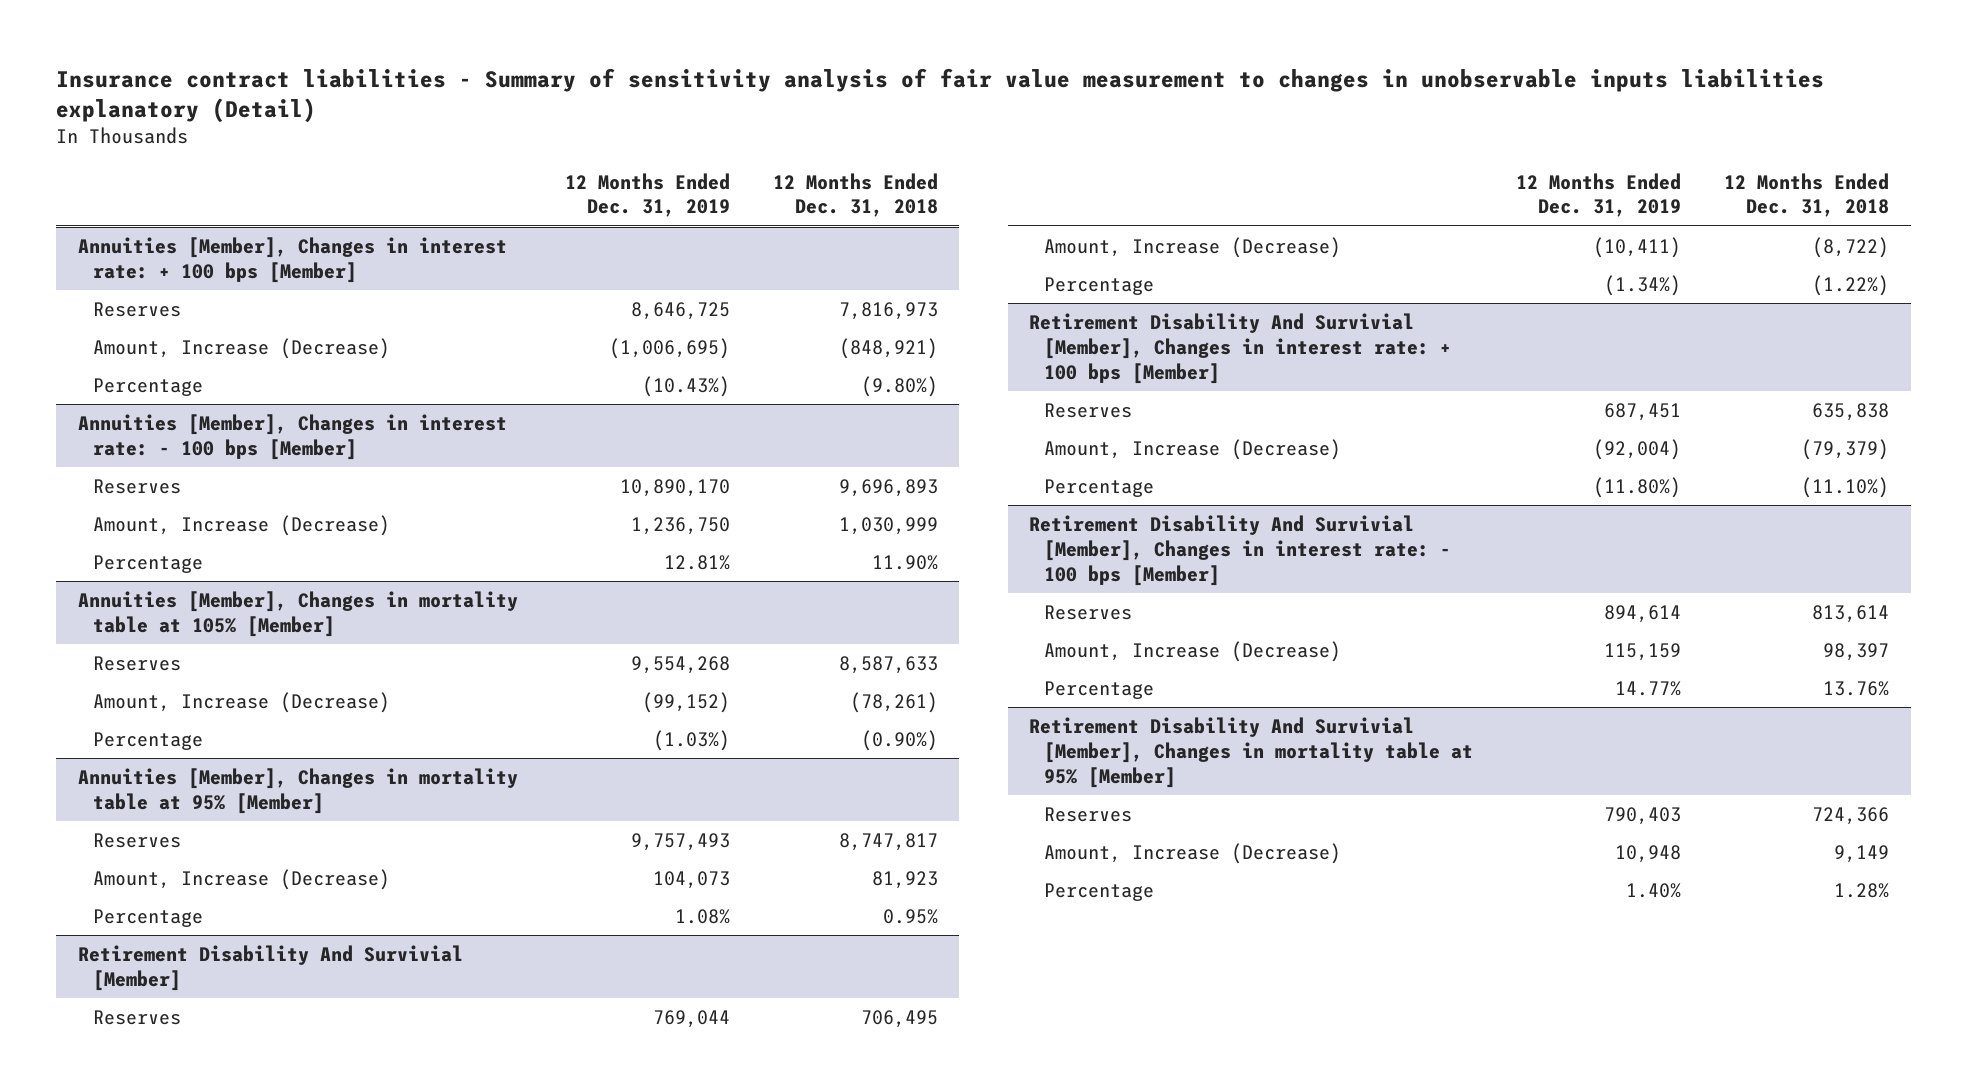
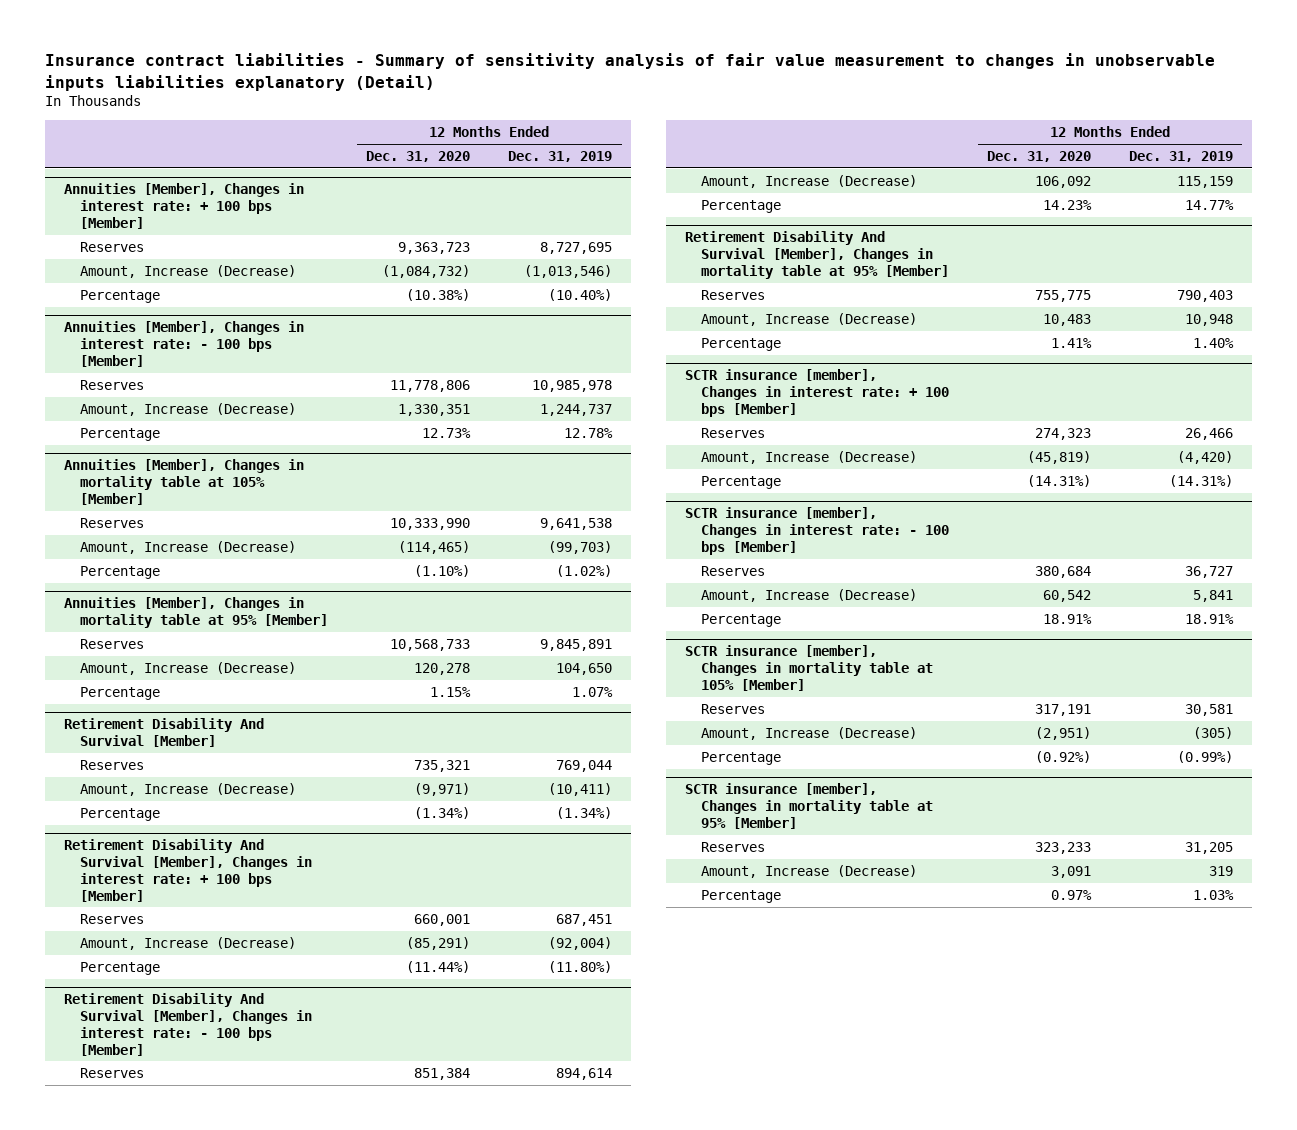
- | 12 Months Ended Dec. 31, 2019 | 12 Months Ended Dec. 31, 2018
+ | 12 Months Ended Dec. 31, 2020 | 12 Months Ended Dec. 31, 2019
@ Annuities [Member], Changes in interest rate: + 100 bps [Member]
- Reserves | 8,646,725 | 7,816,973
- Amount, Increase (Decrease) | (1,006,695) | (848,921)
- Percentage | (10.43%) | (9.80%)
+ Reserves | 9,363,723 | 8,727,695
+ Amount, Increase (Decrease) | (1,084,732) | (1,013,546)
+ Percentage | (10.38%) | (10.40%)
@ Annuities [Member], Changes in interest rate: - 100 bps [Member]
- Reserves | 10,890,170 | 9,696,893
- Amount, Increase (Decrease) | 1,236,750 | 1,030,999
- Percentage | 12.81% | 11.90%
+ Reserves | 11,778,806 | 10,985,978
+ Amount, Increase (Decrease) | 1,330,351 | 1,244,737
+ Percentage | 12.73% | 12.78%
@ Annuities [Member], Changes in mortality table at 105% [Member]
- Reserves | 9,554,268 | 8,587,633
- Amount, Increase (Decrease) | (99,152) | (78,261)
- Percentage | (1.03%) | (0.90%)
+ Reserves | 10,333,990 | 9,641,538
+ Amount, Increase (Decrease) | (114,465) | (99,703)
+ Percentage | (1.10%) | (1.02%)
@ Annuities [Member], Changes in mortality table at 95% [Member]
- Reserves | 9,757,493 | 8,747,817
- Amount, Increase (Decrease) | 104,073 | 81,923
- Percentage | 1.08% | 0.95%
- Retirement Disability And Survivial [Member]
@ Annuities [Member], Changes in mortality table at 95% [Member]
+ Reserves | 10,568,733 | 9,845,891
+ Amount, Increase (Decrease) | 120,278 | 104,650
+ Percentage | 1.15% | 1.07%
+ Retirement Disability And Survival [Member]
- Retirement Disability And Survivial [Member], Changes in interest rate: + 100 bps [Member]
+ Retirement Disability And Survival [Member], Changes in interest rate: + 100 bps [Member]
- Retirement Disability And Survivial [Member], Changes in interest rate: - 100 bps [Member]
+ Retirement Disability And Survival [Member], Changes in interest rate: - 100 bps [Member]
- Retirement Disability And Survivial [Member], Changes in mortality table at 95% [Member]
+ Retirement Disability And Survival [Member], Changes in mortality table at 95% [Member]
+ SCTR insurance [member], Changes in interest rate: + 100 bps [Member]
+ Reserves | 274,323 | 26,466
+ Amount, Increase (Decrease) | (45,819) | (4,420)
+ Percentage | (14.31%) | (14.31%)
+ SCTR insurance [member], Changes in interest rate: - 100 bps [Member]
+ Reserves | 380,684 | 36,727
+ Amount, Increase (Decrease) | 60,542 | 5,841
+ Percentage | 18.91% | 18.91%
+ SCTR insurance [member], Changes in mortality table at 105% [Member]
+ Reserves | 317,191 | 30,581
+ Amount, Increase (Decrease) | (2,951) | (305)
+ Percentage | (0.92%) | (0.99%)
+ SCTR insurance [member], Changes in mortality table at 95% [Member]
+ Reserves | 323,233 | 31,205
+ Amount, Increase (Decrease) | 3,091 | 319
+ Percentage | 0.97% | 1.03%

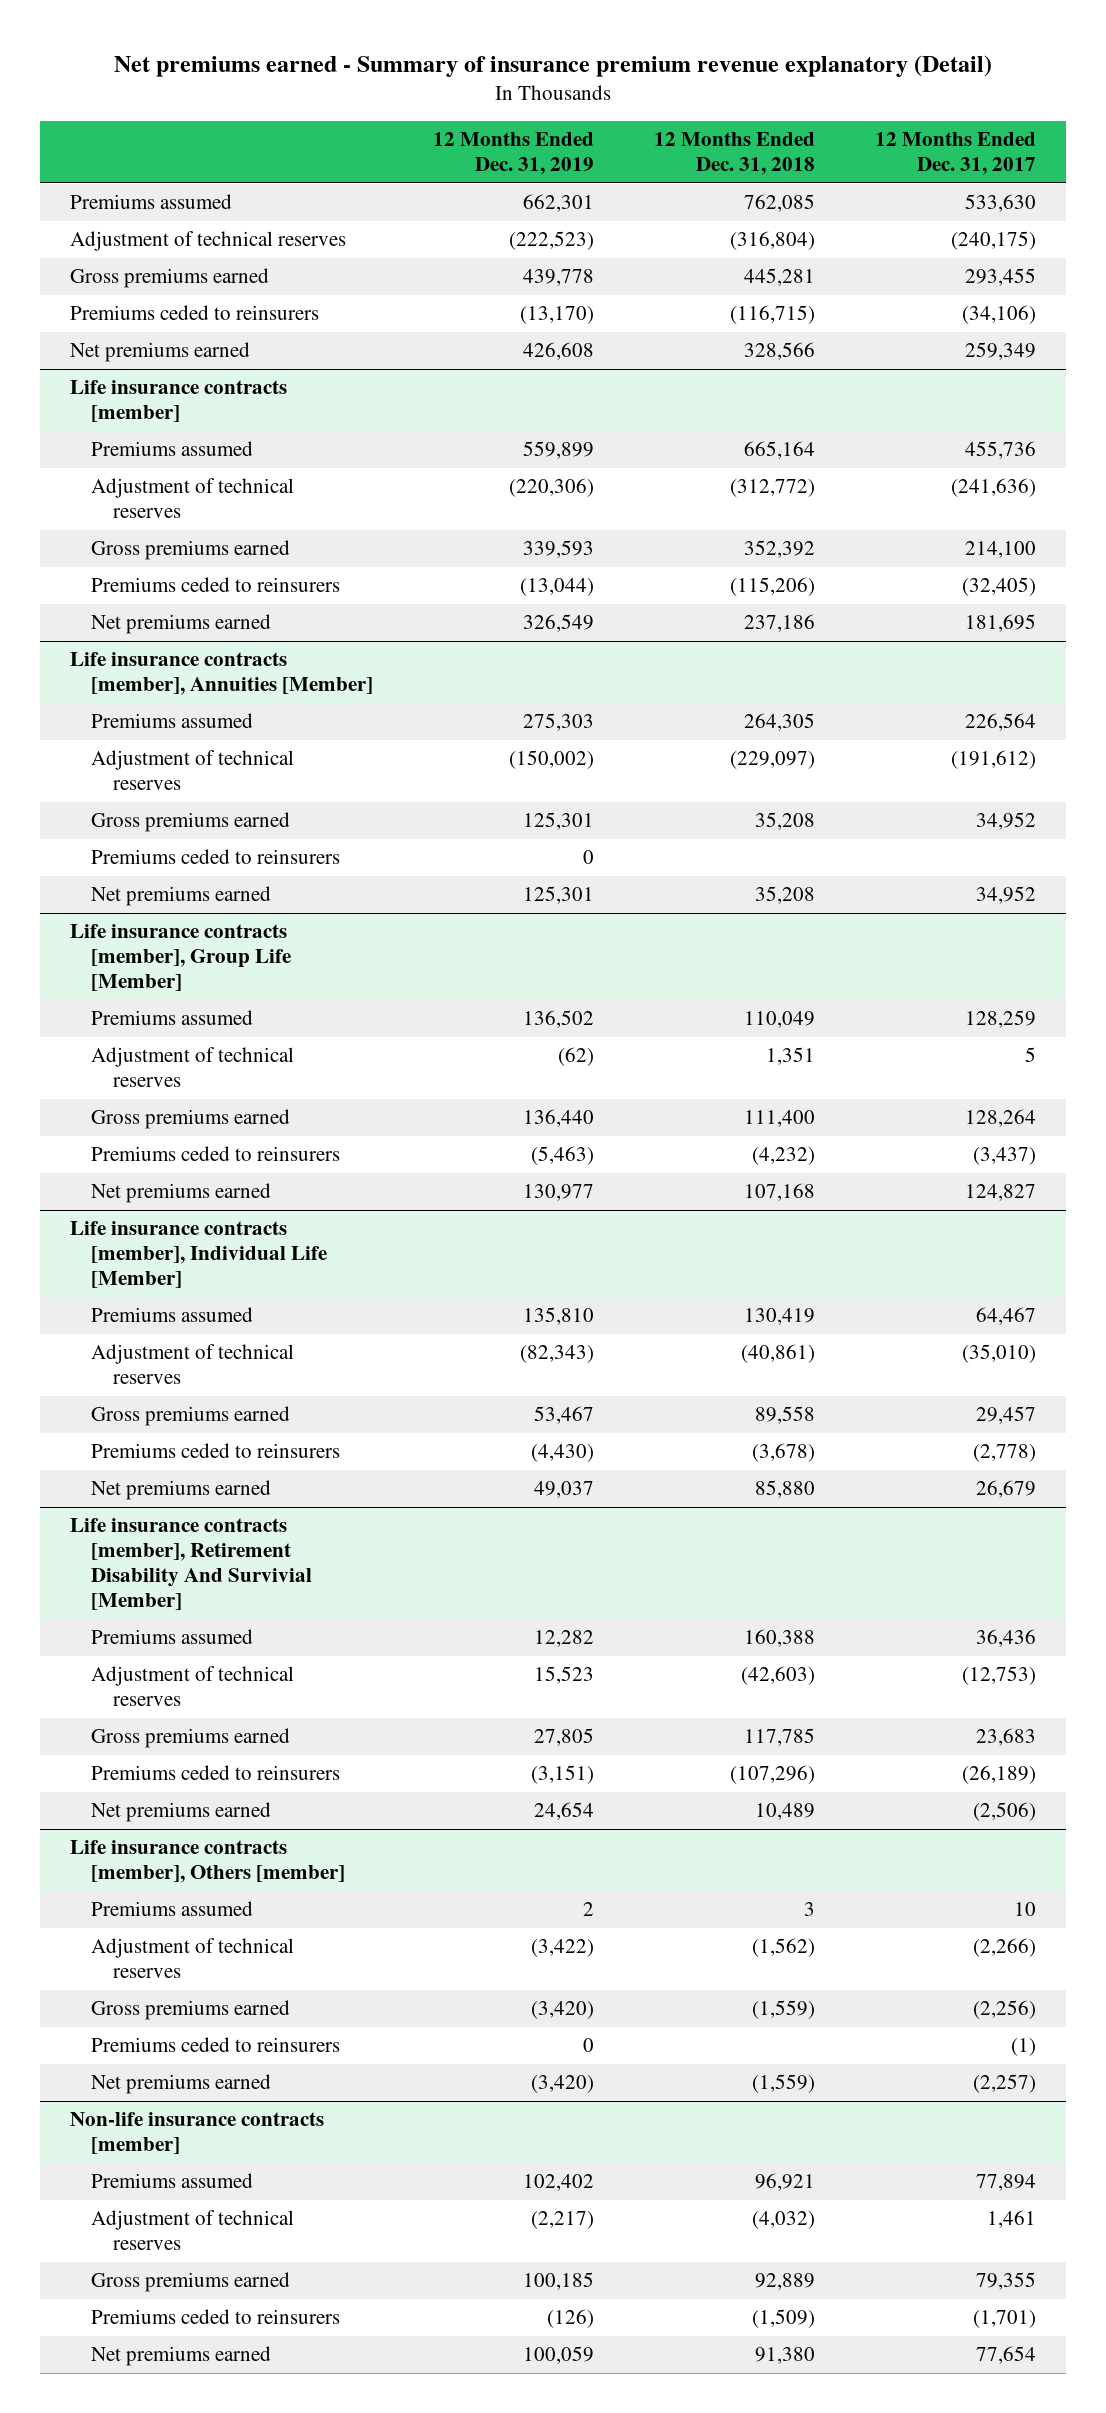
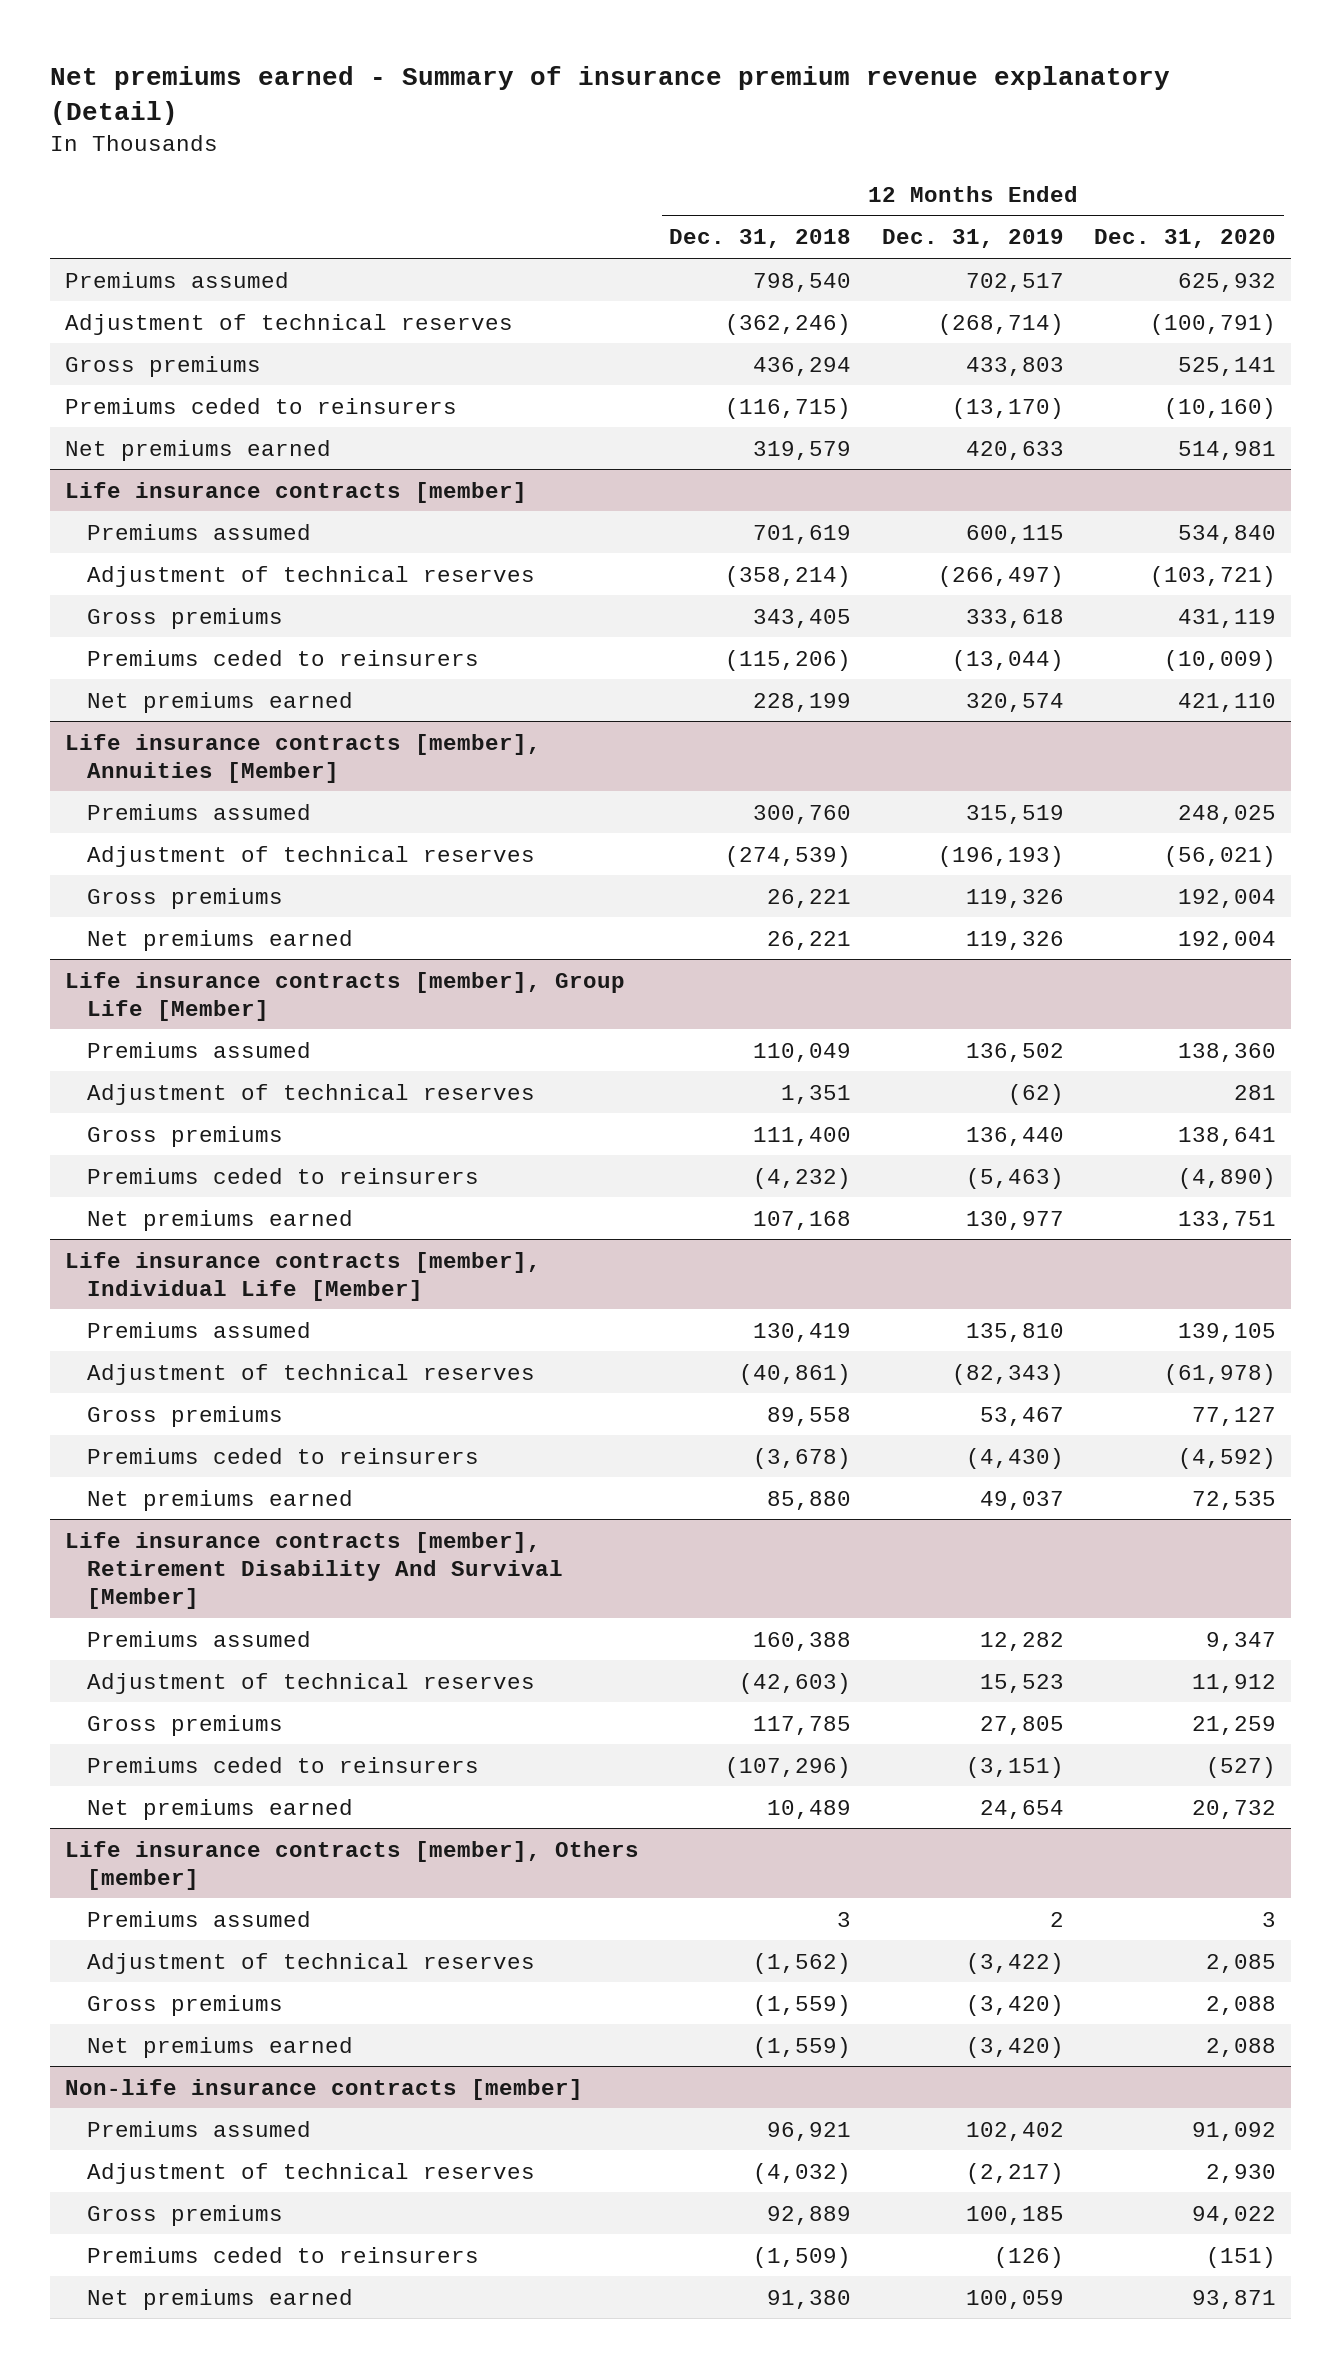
- | 12 Months Ended Dec. 31, 2019 | 12 Months Ended Dec. 31, 2018 | 12 Months Ended Dec. 31, 2017
+ | 12 Months Ended Dec. 31, 2018 | 12 Months Ended Dec. 31, 2019 | 12 Months Ended Dec. 31, 2020
- Premiums assumed | 662,301 | 762,085 | 533,630
- Adjustment of technical reserves | (222,523) | (316,804) | (240,175)
- Gross premiums earned | 439,778 | 445,281 | 293,455
+ Premiums assumed | 798,540 | 702,517 | 625,932
+ Adjustment of technical reserves | (362,246) | (268,714) | (100,791)
+ Gross premiums | 436,294 | 433,803 | 525,141
- Net premiums earned | 426,608 | 328,566 | 259,349
+ Net premiums earned | 319,579 | 420,633 | 514,981
@ Life insurance contracts [member]
- Premiums assumed | 559,899 | 665,164 | 455,736
- Adjustment of technical reserves | (220,306) | (312,772) | (241,636)
- Gross premiums earned | 339,593 | 352,392 | 214,100
+ Premiums assumed | 701,619 | 600,115 | 534,840
+ Adjustment of technical reserves | (358,214) | (266,497) | (103,721)
+ Gross premiums | 343,405 | 333,618 | 431,119
- Net premiums earned | 326,549 | 237,186 | 181,695
+ Net premiums earned | 228,199 | 320,574 | 421,110
@ Life insurance contracts [member], Annuities [Member]
- Premiums assumed | 275,303 | 264,305 | 226,564
- Adjustment of technical reserves | (150,002) | (229,097) | (191,612)
- Gross premiums earned | 125,301 | 35,208 | 34,952
- Premiums ceded to reinsurers | 0 | |
- Net premiums earned | 125,301 | 35,208 | 34,952
+ Premiums assumed | 300,760 | 315,519 | 248,025
+ Adjustment of technical reserves | (274,539) | (196,193) | (56,021)
+ Gross premiums | 26,221 | 119,326 | 192,004
+ Net premiums earned | 26,221 | 119,326 | 192,004
@ Life insurance contracts [member], Group Life [Member]
- Gross premiums earned | 136,440 | 111,400 | 128,264
+ Gross premiums | 111,400 | 136,440 | 138,641
@ Life insurance contracts [member], Individual Life [Member]
- Gross premiums earned | 53,467 | 89,558 | 29,457
+ Gross premiums | 89,558 | 53,467 | 77,127
- Life insurance contracts [member], Retirement Disability And Survivial [Member]
+ Life insurance contracts [member], Retirement Disability And Survival [Member]
- Gross premiums earned | 27,805 | 117,785 | 23,683
+ Gross premiums | 117,785 | 27,805 | 21,259
@ Life insurance contracts [member], Others [member]
- Gross premiums earned | (3,420) | (1,559) | (2,256)
- Premiums ceded to reinsurers | 0 | | (1)
+ Gross premiums | (1,559) | (3,420) | 2,088
@ Non-life insurance contracts [member]
- Gross premiums earned | 100,185 | 92,889 | 79,355
+ Gross premiums | 92,889 | 100,185 | 94,022

